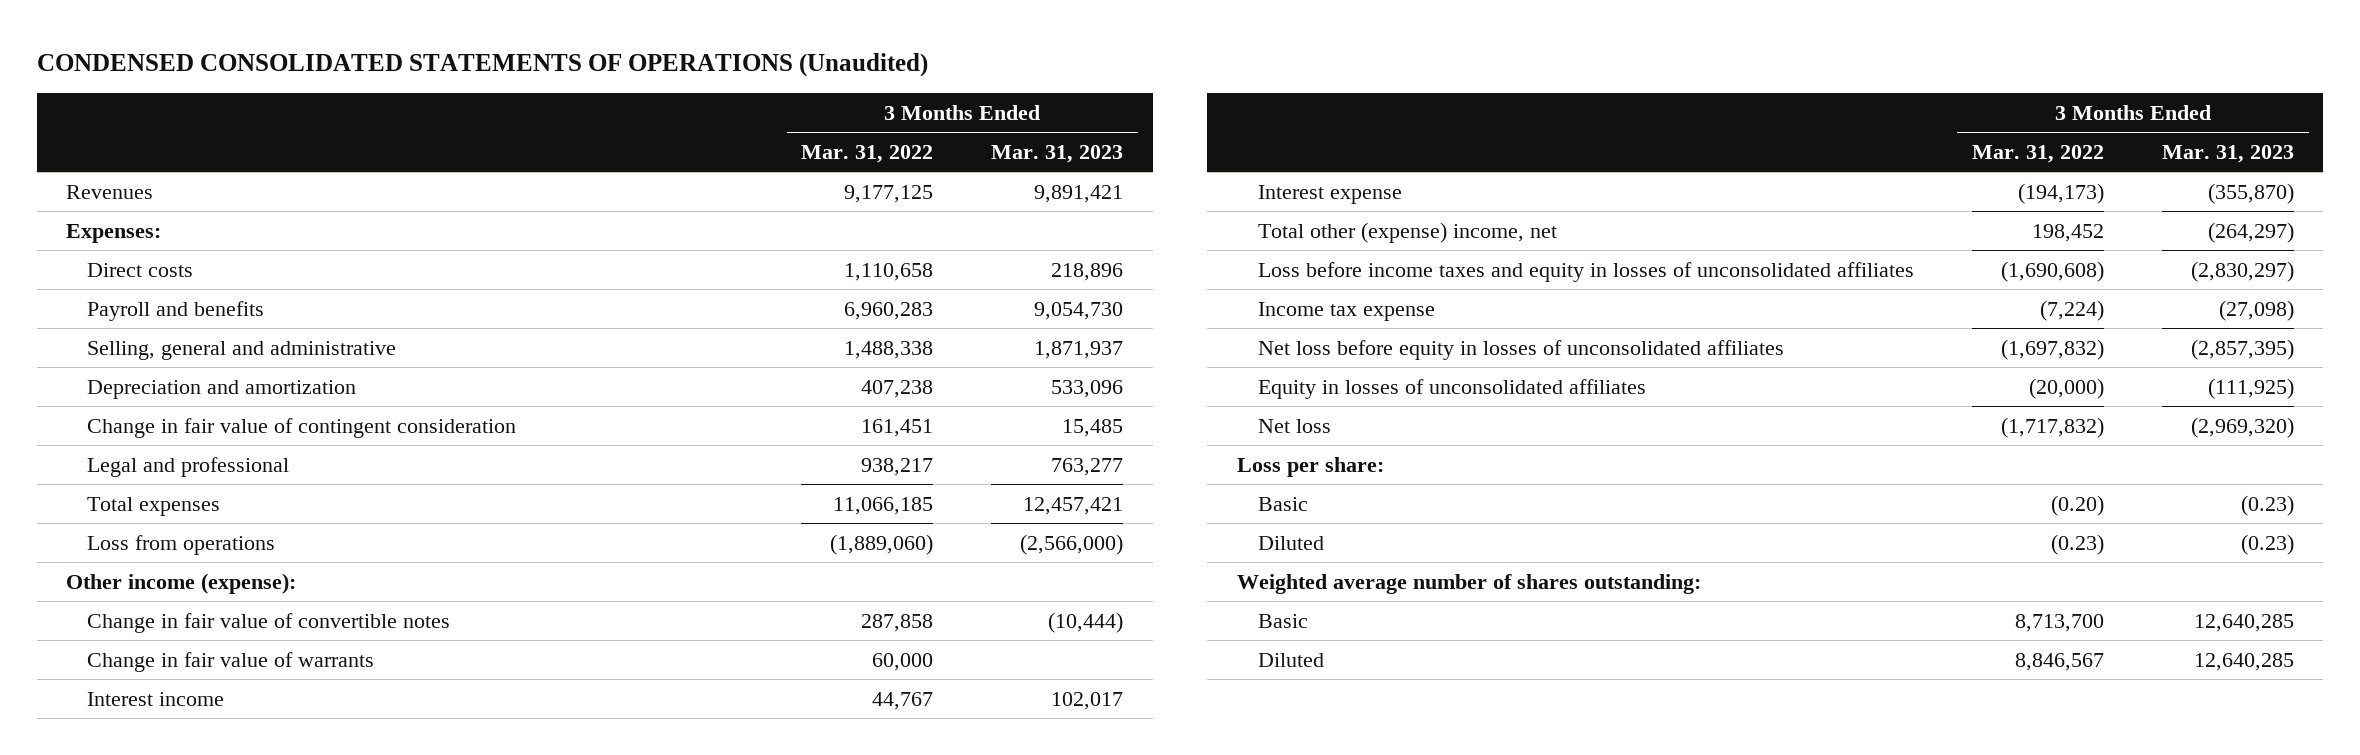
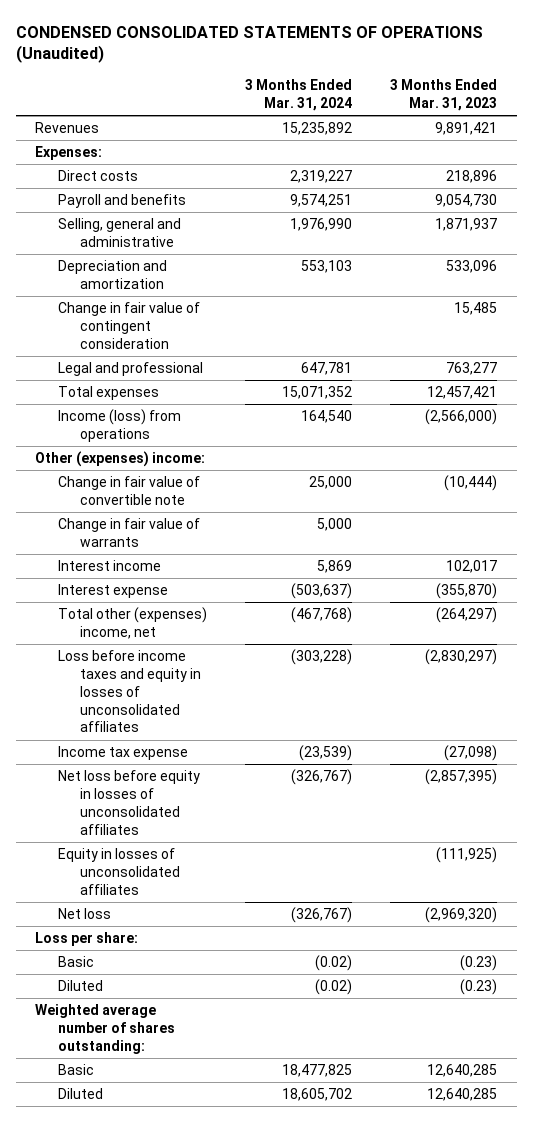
- | 3 Months Ended Mar. 31, 2022 | 3 Months Ended Mar. 31, 2023
+ | 3 Months Ended Mar. 31, 2024 | 3 Months Ended Mar. 31, 2023
- Loss from operations | (1,889,060) | (2,566,000)
- Other income (expense):
- Change in fair value of convertible notes | 287,858 | (10,444)
+ Income (loss) from operations | 164,540 | (2,566,000)
+ Other (expenses) income:
+ Change in fair value of convertible note | 25,000 | (10,444)
- Total other (expense) income, net | 198,452 | (264,297)
+ Total other (expenses) income, net | (467,768) | (264,297)

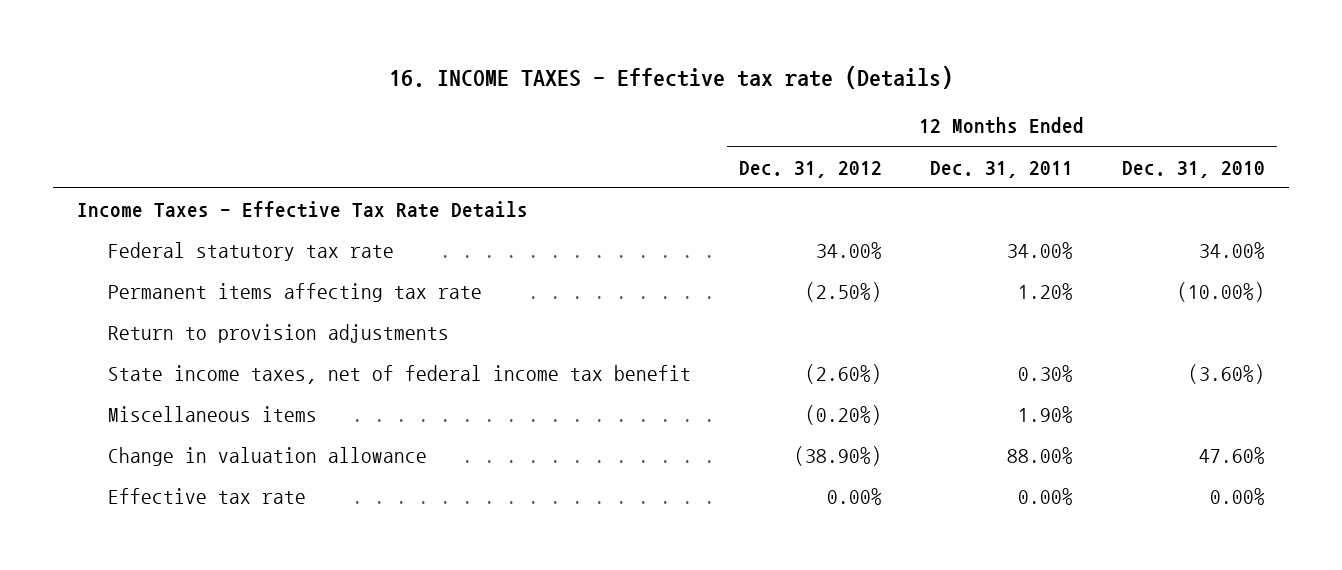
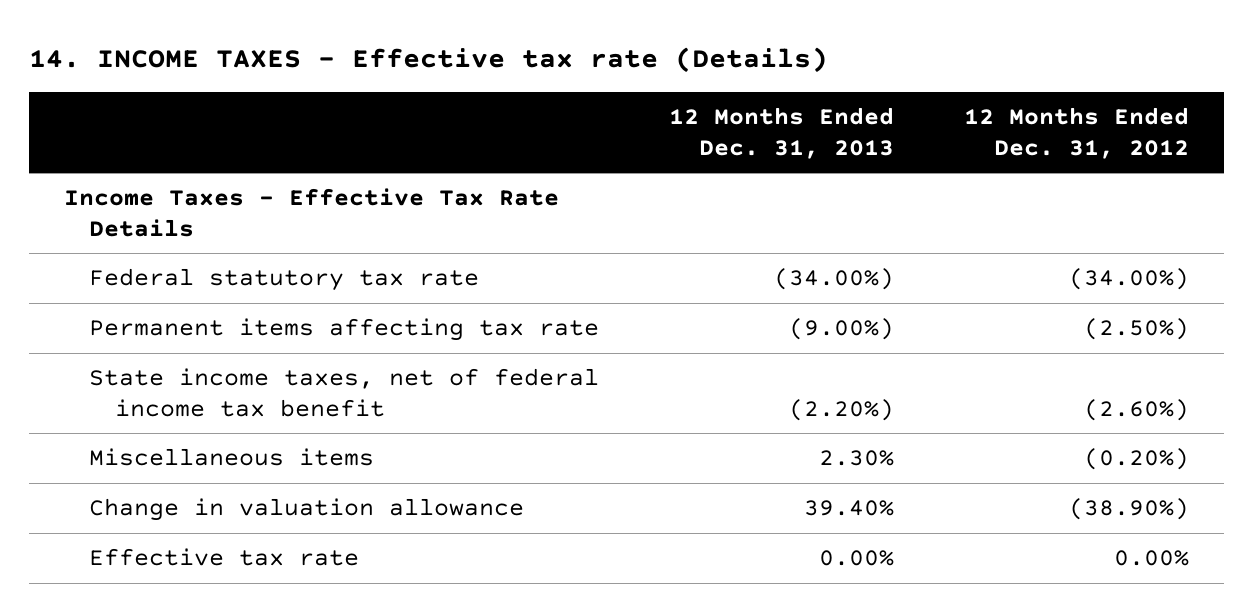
- 16. INCOME TAXES - Effective tax rate (Details)
+ 14. INCOME TAXES - Effective tax rate (Details)
- | 12 Months Ended Dec. 31, 2012 | 12 Months Ended Dec. 31, 2011 | 12 Months Ended Dec. 31, 2010
+ | 12 Months Ended Dec. 31, 2013 | 12 Months Ended Dec. 31, 2012
- Federal statutory tax rate | 34.00% | 34.00% | 34.00%
+ Federal statutory tax rate | (34.00%) | (34.00%)
- Return to provision adjustments

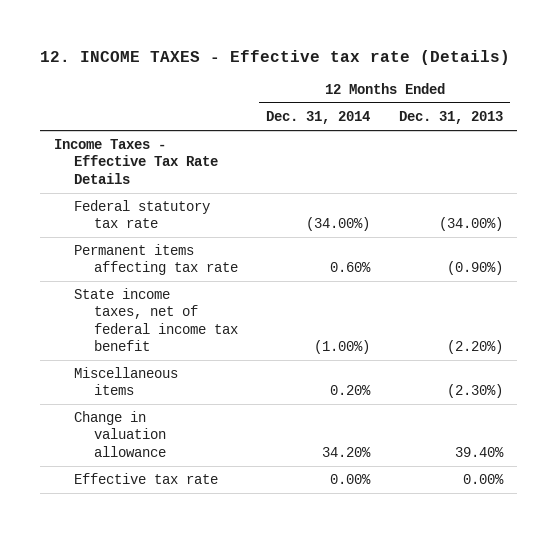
- 14. INCOME TAXES - Effective tax rate (Details)
+ 12. INCOME TAXES - Effective tax rate (Details)
- | 12 Months Ended Dec. 31, 2013 | 12 Months Ended Dec. 31, 2012
+ | 12 Months Ended Dec. 31, 2014 | 12 Months Ended Dec. 31, 2013
- Permanent items affecting tax rate | (9.00%) | (2.50%)
+ Permanent items affecting tax rate | 0.60% | (0.90%)
- Miscellaneous items | 2.30% | (0.20%)
+ Miscellaneous items | 0.20% | (2.30%)

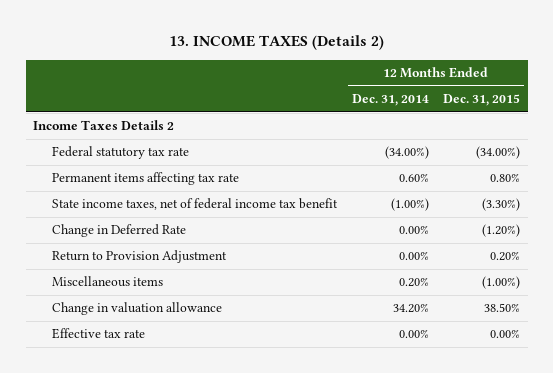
- 12. INCOME TAXES - Effective tax rate (Details)
+ 13. INCOME TAXES (Details 2)
- | 12 Months Ended Dec. 31, 2014 | 12 Months Ended Dec. 31, 2013
+ | 12 Months Ended Dec. 31, 2014 | 12 Months Ended Dec. 31, 2015
- Income Taxes - Effective Tax Rate Details
+ Income Taxes Details 2
+ Change in Deferred Rate | 0.00% | (1.20%)
+ Return to Provision Adjustment | 0.00% | 0.20%

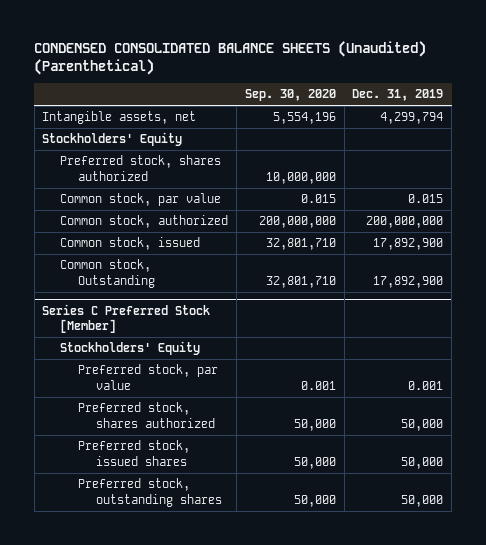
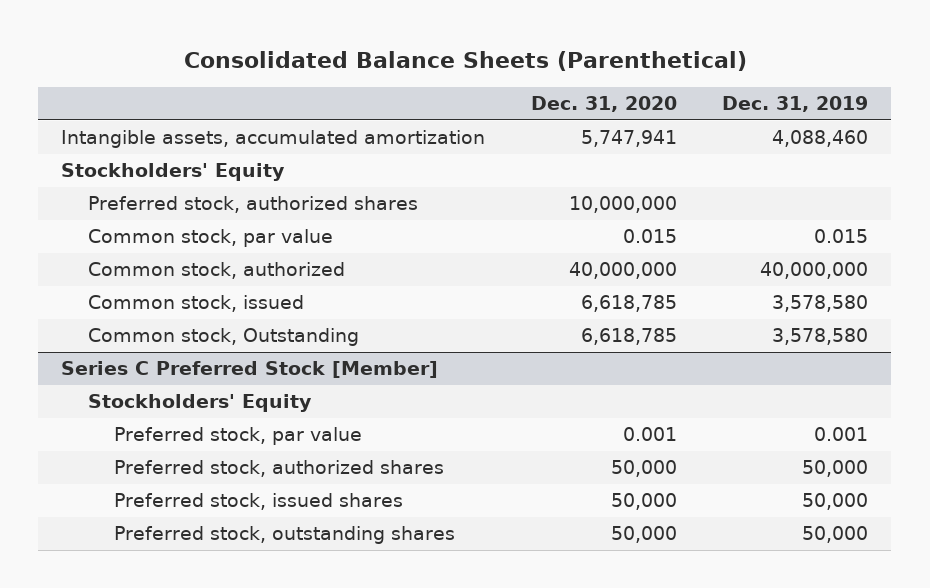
- CONDENSED CONSOLIDATED BALANCE SHEETS (Unaudited) (Parenthetical)
+ Consolidated Balance Sheets (Parenthetical)
- | Sep. 30, 2020 | Dec. 31, 2019
+ | Dec. 31, 2020 | Dec. 31, 2019
- Intangible assets, net | 5,554,196 | 4,299,794
+ Intangible assets, accumulated amortization | 5,747,941 | 4,088,460
- Preferred stock, shares authorized | 10,000,000 |
+ Preferred stock, authorized shares | 10,000,000 |
- Common stock, authorized | 200,000,000 | 200,000,000
- Common stock, issued | 32,801,710 | 17,892,900
- Common stock, Outstanding | 32,801,710 | 17,892,900
+ Common stock, authorized | 40,000,000 | 40,000,000
+ Common stock, issued | 6,618,785 | 3,578,580
+ Common stock, Outstanding | 6,618,785 | 3,578,580
@ Series C Preferred Stock [Member]
- Preferred stock, shares authorized | 50,000 | 50,000
+ Preferred stock, authorized shares | 50,000 | 50,000

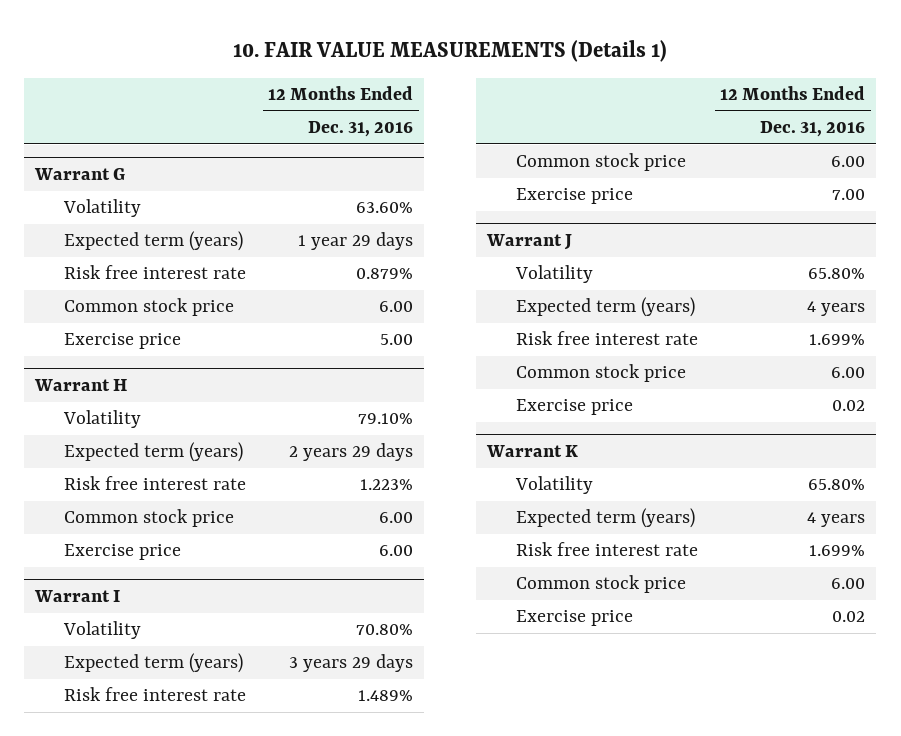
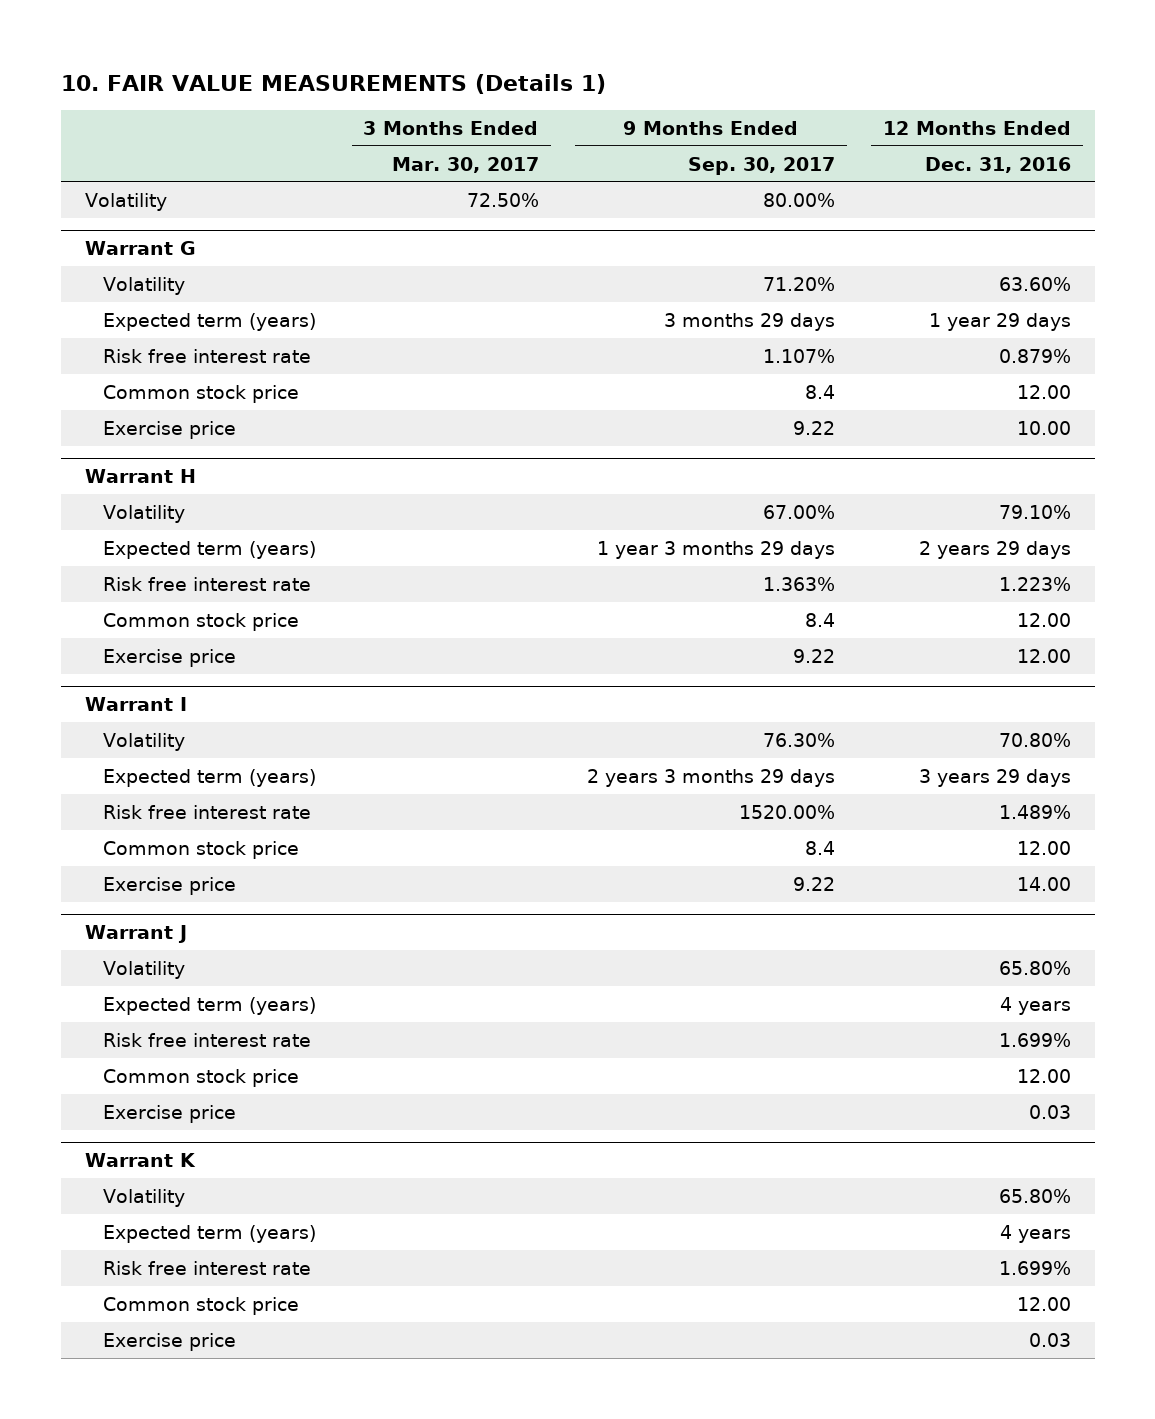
- | 12 Months Ended Dec. 31, 2016
+ | 3 Months Ended Mar. 30, 2017 | 9 Months Ended Sep. 30, 2017 | 12 Months Ended Dec. 31, 2016
+ Volatility | 72.50% | 80.00% |
@ Warrant G
- Common stock price | 6.00
- Exercise price | 5.00
+ Common stock price | | 8.4 | 12.00
+ Exercise price | | 9.22 | 10.00
@ Warrant H
- Common stock price | 6.00
- Exercise price | 6.00
+ Common stock price | | 8.4 | 12.00
+ Exercise price | | 9.22 | 12.00
@ Warrant I
- Common stock price | 6.00
- Exercise price | 7.00
+ Common stock price | | 8.4 | 12.00
+ Exercise price | | 9.22 | 14.00
@ Warrant J
- Common stock price | 6.00
- Exercise price | 0.02
+ Common stock price | | | 12.00
+ Exercise price | | | 0.03
@ Warrant K
- Common stock price | 6.00
- Exercise price | 0.02
+ Common stock price | | | 12.00
+ Exercise price | | | 0.03

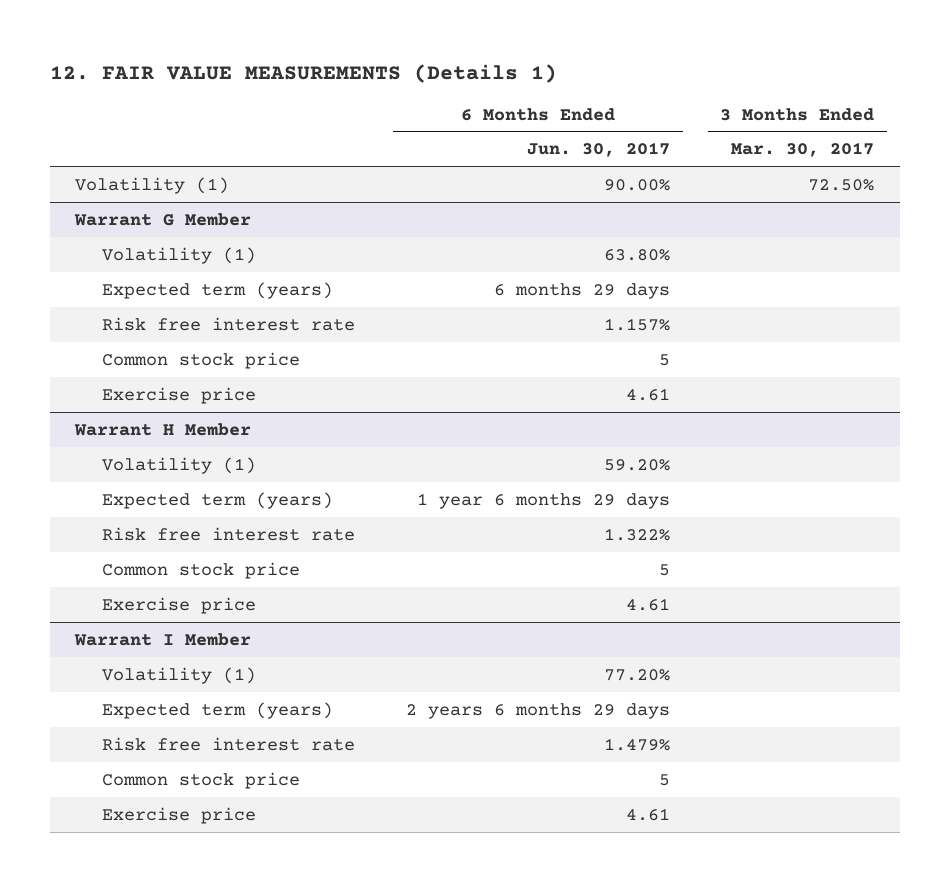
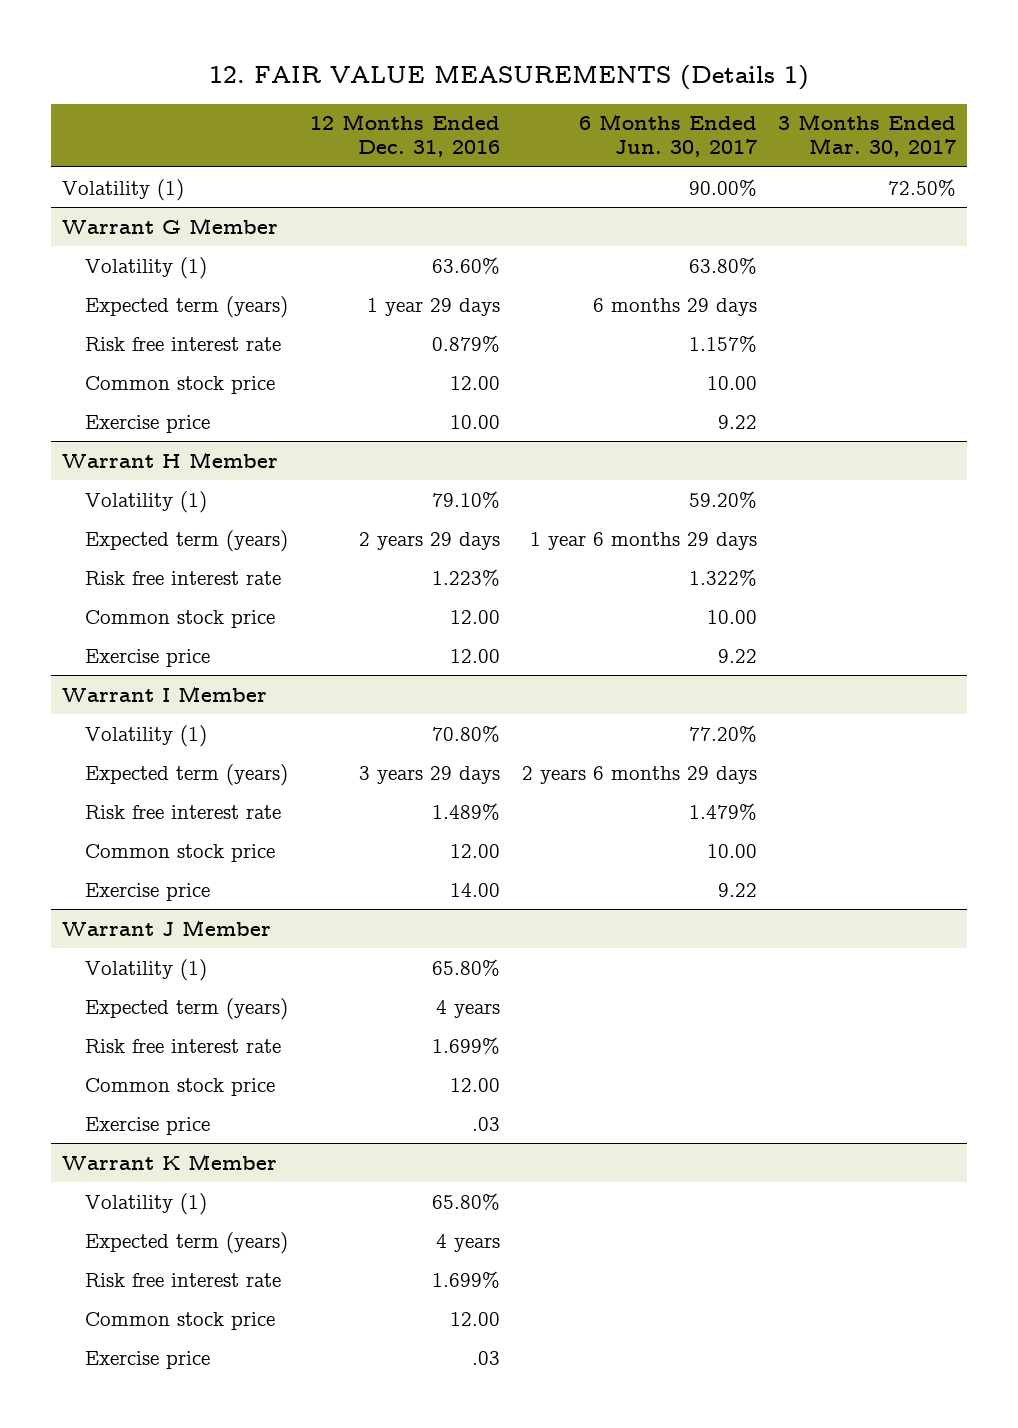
- | 6 Months Ended Jun. 30, 2017 | 3 Months Ended Mar. 30, 2017
+ | 12 Months Ended Dec. 31, 2016 | 6 Months Ended Jun. 30, 2017 | 3 Months Ended Mar. 30, 2017
@ Warrant G Member
- Common stock price | 5 |
- Exercise price | 4.61 |
+ Common stock price | 12.00 | 10.00 |
+ Exercise price | 10.00 | 9.22 |
@ Warrant H Member
- Common stock price | 5 |
- Exercise price | 4.61 |
+ Common stock price | 12.00 | 10.00 |
+ Exercise price | 12.00 | 9.22 |
@ Warrant I Member
- Common stock price | 5 |
- Exercise price | 4.61 |
+ Common stock price | 12.00 | 10.00 |
+ Exercise price | 14.00 | 9.22 |
+ Warrant J Member
+ Volatility (1) | 65.80% | |
+ Expected term (years) | 4 years | |
+ Risk free interest rate | 1.699% | |
+ Common stock price | 12.00 | |
+ Exercise price | .03 | |
+ Warrant K Member
+ Volatility (1) | 65.80% | |
+ Expected term (years) | 4 years | |
+ Risk free interest rate | 1.699% | |
+ Common stock price | 12.00 | |
+ Exercise price | .03 | |

